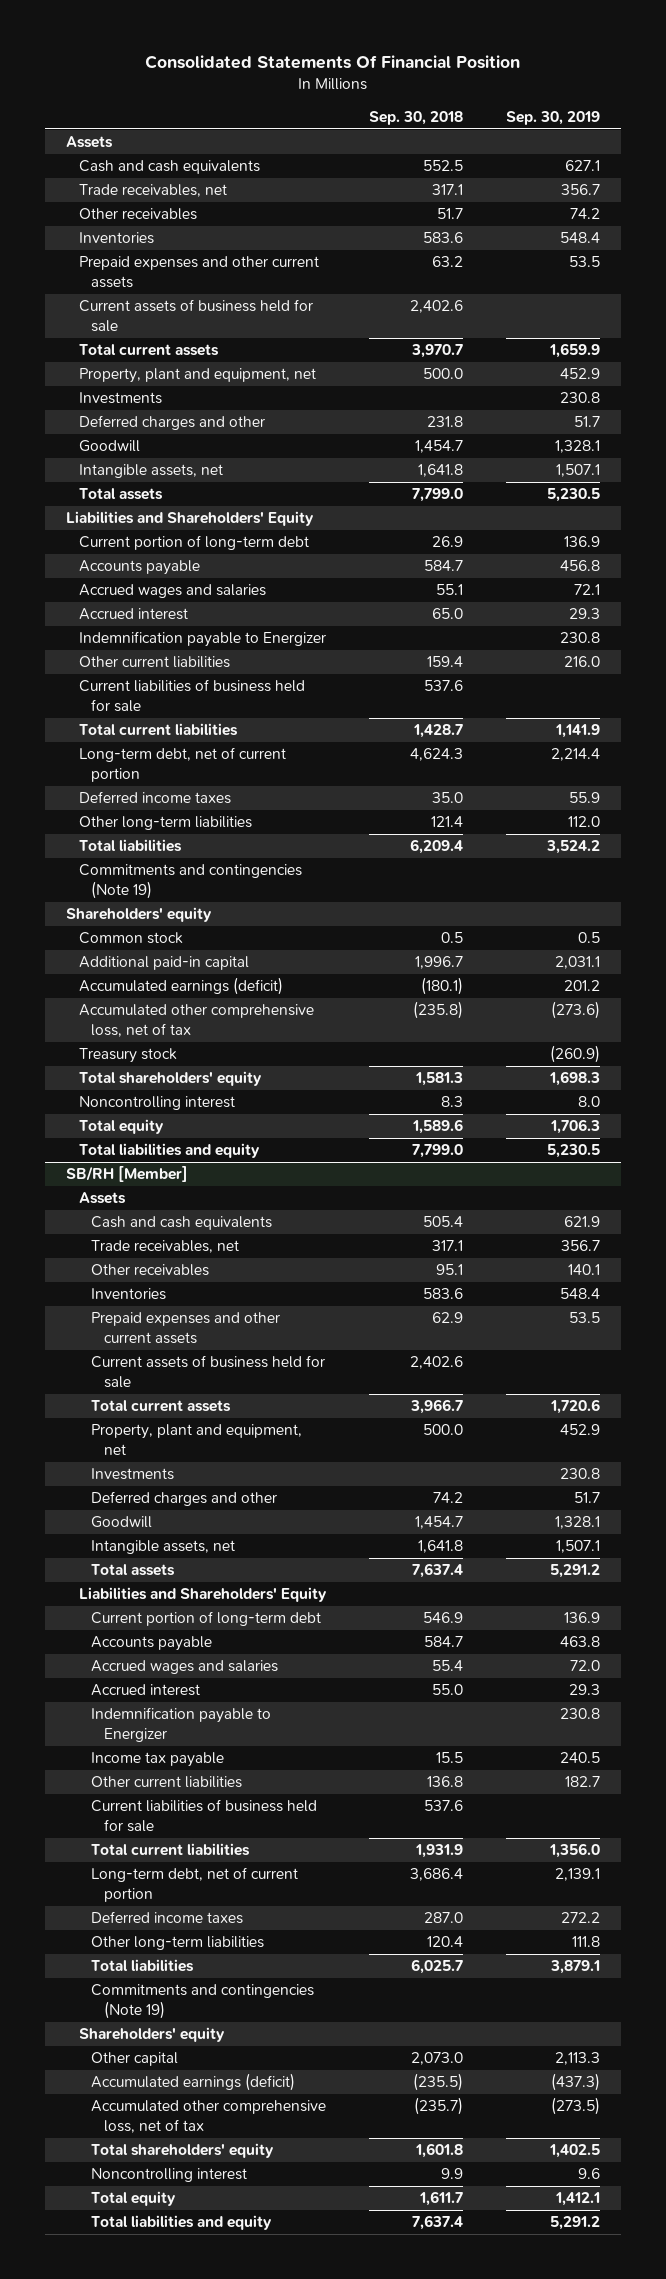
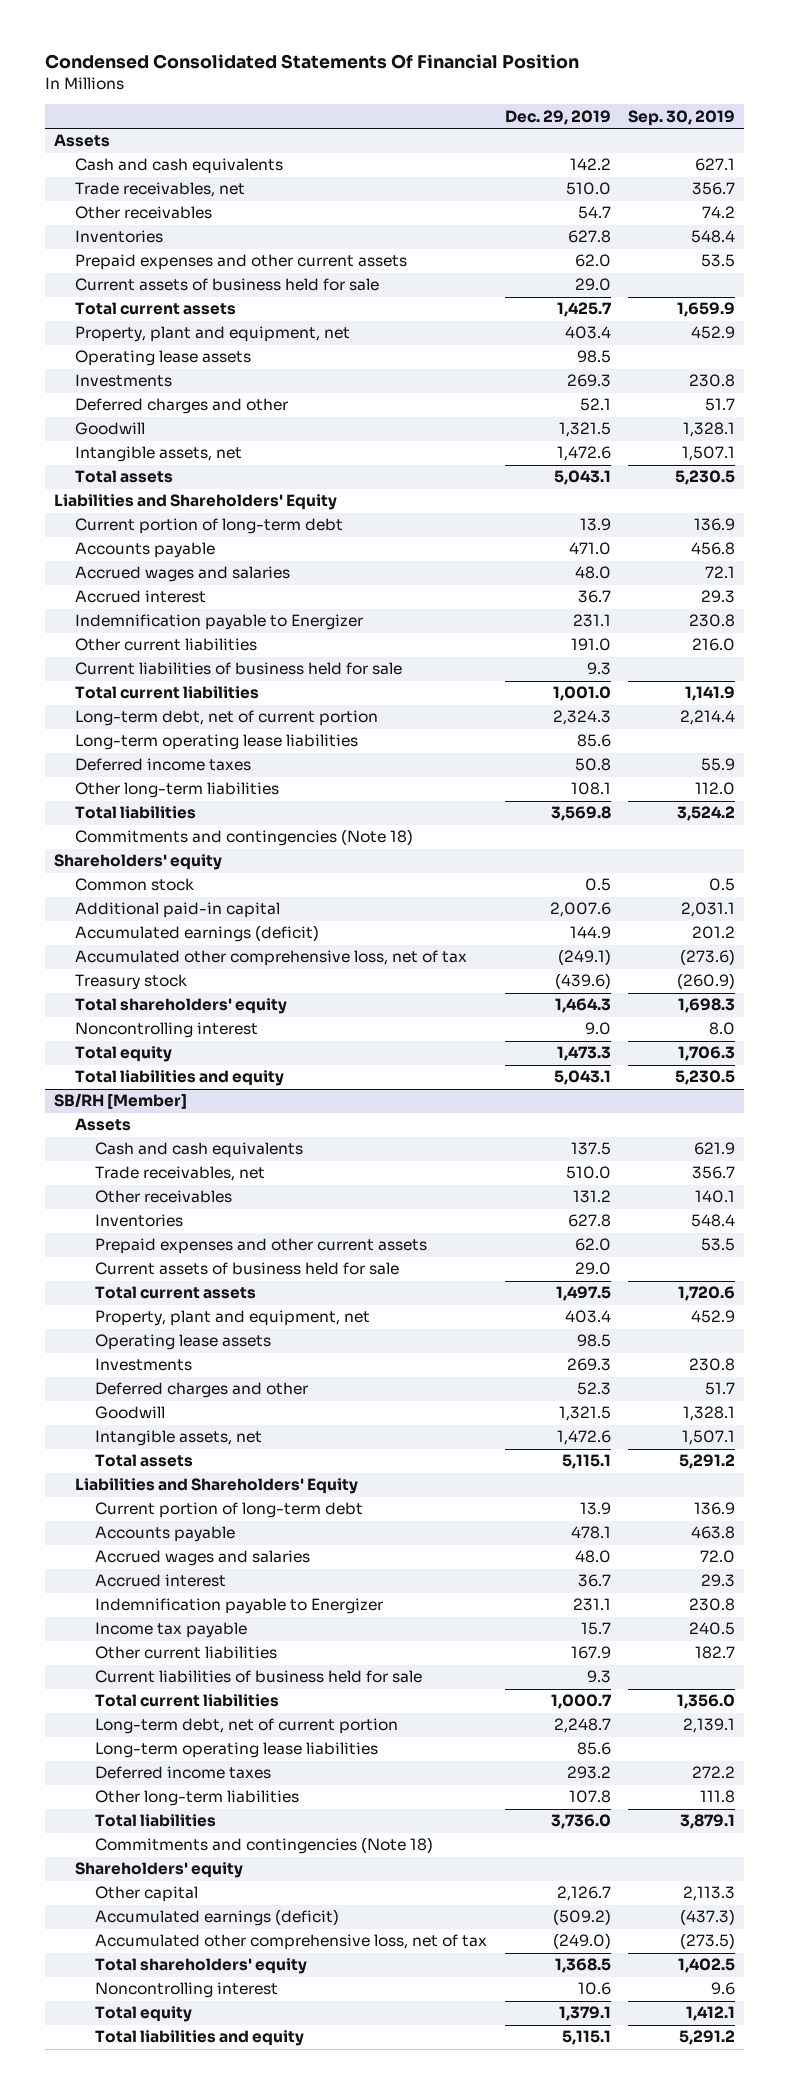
- Consolidated Statements Of Financial Position
+ Condensed Consolidated Statements Of Financial Position
- | Sep. 30, 2018 | Sep. 30, 2019
+ | Dec. 29, 2019 | Sep. 30, 2019
+ Operating lease assets | 98.5 |
+ Long-term operating lease liabilities | 85.6 |
- Commitments and contingencies (Note 19)
+ Commitments and contingencies (Note 18)
@ SB/RH [Member]
+ Operating lease assets | 98.5 |
+ Long-term operating lease liabilities | 85.6 |
- Commitments and contingencies (Note 19)
+ Commitments and contingencies (Note 18)

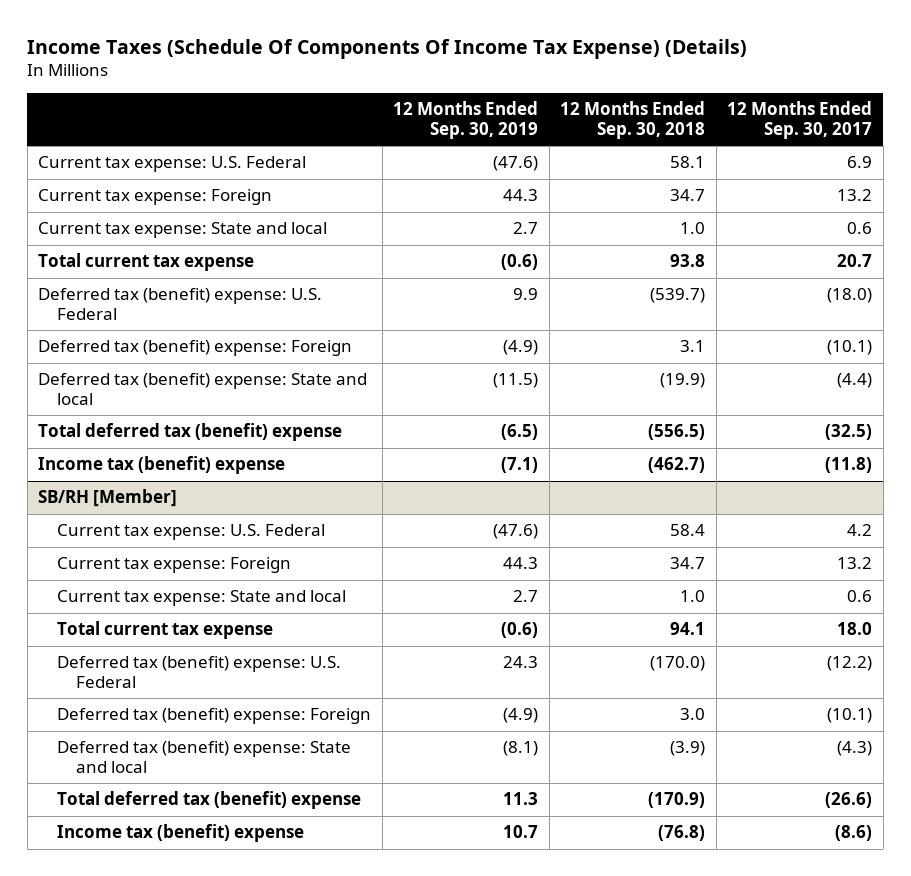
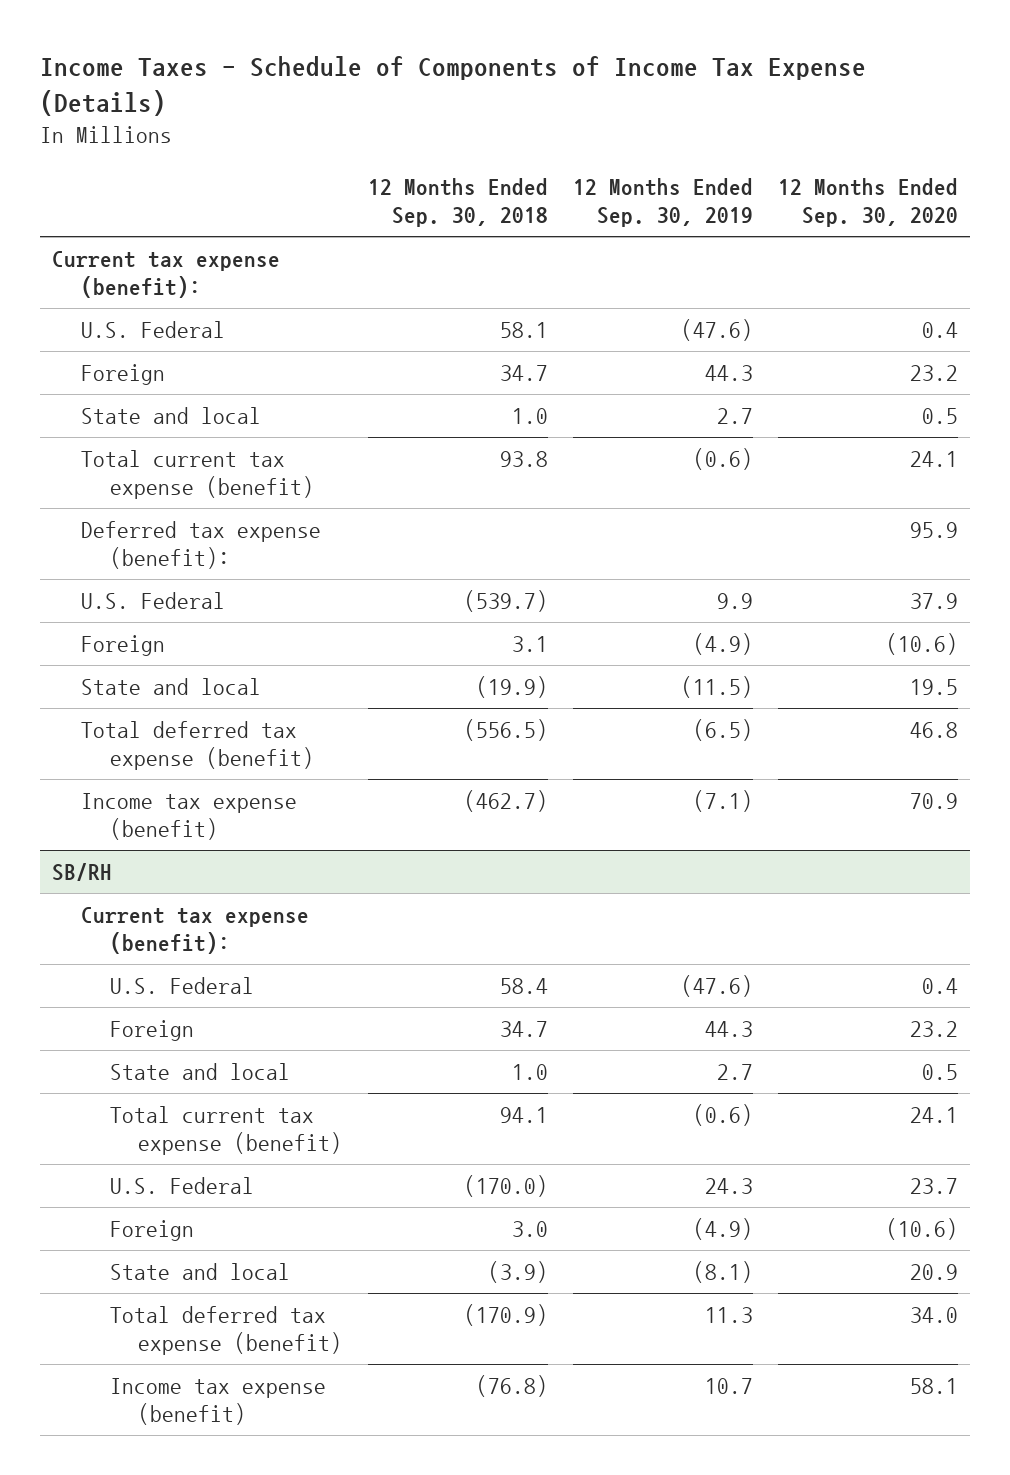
- Income Taxes (Schedule Of Components Of Income Tax Expense) (Details)
+ Income Taxes - Schedule of Components of Income Tax Expense (Details)
- | 12 Months Ended Sep. 30, 2019 | 12 Months Ended Sep. 30, 2018 | 12 Months Ended Sep. 30, 2017
+ | 12 Months Ended Sep. 30, 2018 | 12 Months Ended Sep. 30, 2019 | 12 Months Ended Sep. 30, 2020
- Current tax expense: U.S. Federal | (47.6) | 58.1 | 6.9
- Current tax expense: Foreign | 44.3 | 34.7 | 13.2
- Current tax expense: State and local | 2.7 | 1.0 | 0.6
- Total current tax expense | (0.6) | 93.8 | 20.7
- Deferred tax (benefit) expense: U.S. Federal | 9.9 | (539.7) | (18.0)
- Deferred tax (benefit) expense: Foreign | (4.9) | 3.1 | (10.1)
- Deferred tax (benefit) expense: State and local | (11.5) | (19.9) | (4.4)
- Total deferred tax (benefit) expense | (6.5) | (556.5) | (32.5)
- Income tax (benefit) expense | (7.1) | (462.7) | (11.8)
- SB/RH [Member]
- Current tax expense: U.S. Federal | (47.6) | 58.4 | 4.2
- Current tax expense: Foreign | 44.3 | 34.7 | 13.2
- Current tax expense: State and local | 2.7 | 1.0 | 0.6
- Total current tax expense | (0.6) | 94.1 | 18.0
- Deferred tax (benefit) expense: U.S. Federal | 24.3 | (170.0) | (12.2)
- Deferred tax (benefit) expense: Foreign | (4.9) | 3.0 | (10.1)
- Deferred tax (benefit) expense: State and local | (8.1) | (3.9) | (4.3)
- Total deferred tax (benefit) expense | 11.3 | (170.9) | (26.6)
- Income tax (benefit) expense | 10.7 | (76.8) | (8.6)
+ Current tax expense (benefit):
+ U.S. Federal | 58.1 | (47.6) | 0.4
+ Foreign | 34.7 | 44.3 | 23.2
+ State and local | 1.0 | 2.7 | 0.5
+ Total current tax expense (benefit) | 93.8 | (0.6) | 24.1
+ Deferred tax expense (benefit): | | | 95.9
+ U.S. Federal | (539.7) | 9.9 | 37.9
+ Foreign | 3.1 | (4.9) | (10.6)
+ State and local | (19.9) | (11.5) | 19.5
+ Total deferred tax expense (benefit) | (556.5) | (6.5) | 46.8
+ Income tax expense (benefit) | (462.7) | (7.1) | 70.9
+ SB/RH
+ Current tax expense (benefit):
+ U.S. Federal | 58.4 | (47.6) | 0.4
+ Foreign | 34.7 | 44.3 | 23.2
+ State and local | 1.0 | 2.7 | 0.5
+ Total current tax expense (benefit) | 94.1 | (0.6) | 24.1
+ U.S. Federal | (170.0) | 24.3 | 23.7
+ Foreign | 3.0 | (4.9) | (10.6)
+ State and local | (3.9) | (8.1) | 20.9
+ Total deferred tax expense (benefit) | (170.9) | 11.3 | 34.0
+ Income tax expense (benefit) | (76.8) | 10.7 | 58.1

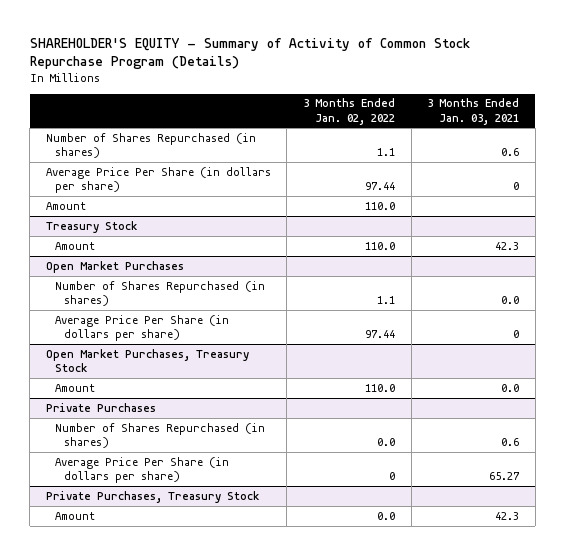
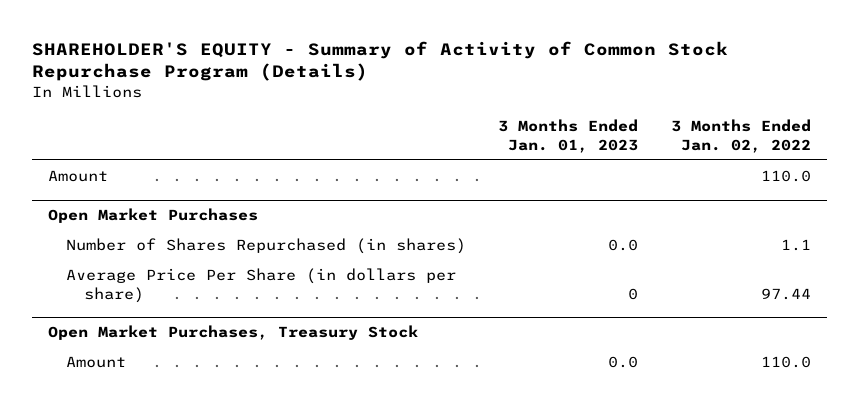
- | 3 Months Ended Jan. 02, 2022 | 3 Months Ended Jan. 03, 2021
+ | 3 Months Ended Jan. 01, 2023 | 3 Months Ended Jan. 02, 2022
- Number of Shares Repurchased (in shares) | 1.1 | 0.6
- Average Price Per Share (in dollars per share) | 97.44 | 0
- Treasury Stock
- Amount | 110.0 | 42.3
- Private Purchases
- Number of Shares Repurchased (in shares) | 0.0 | 0.6
- Average Price Per Share (in dollars per share) | 0 | 65.27
- Private Purchases, Treasury Stock
- Amount | 0.0 | 42.3

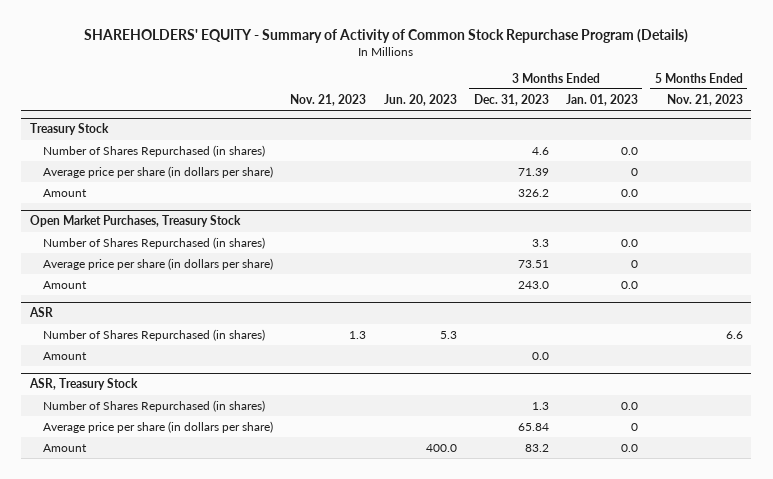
- SHAREHOLDER'S EQUITY - Summary of Activity of Common Stock Repurchase Program (Details)
+ SHAREHOLDERS' EQUITY - Summary of Activity of Common Stock Repurchase Program (Details)
- | 3 Months Ended Jan. 01, 2023 | 3 Months Ended Jan. 02, 2022
+ | Nov. 21, 2023 | Jun. 20, 2023 | 3 Months Ended Dec. 31, 2023 | 3 Months Ended Jan. 01, 2023 | 5 Months Ended Nov. 21, 2023
- Amount | | 110.0
- Open Market Purchases
+ Treasury Stock
- Average Price Per Share (in dollars per share) | 0 | 97.44
+ Average price per share (in dollars per share) | | | 71.39 | 0 |
+ Amount | | | 326.2 | 0.0 |
@ Open Market Purchases, Treasury Stock
+ Number of Shares Repurchased (in shares) | | | 3.3 | 0.0 |
+ Average price per share (in dollars per share) | | | 73.51 | 0 |
+ ASR
+ Number of Shares Repurchased (in shares) | 1.3 | 5.3 | | | 6.6
+ Amount | | | 0.0 | |
+ ASR, Treasury Stock
+ Number of Shares Repurchased (in shares) | | | 1.3 | 0.0 |
+ Average price per share (in dollars per share) | | | 65.84 | 0 |
+ Amount | | 400.0 | 83.2 | 0.0 |

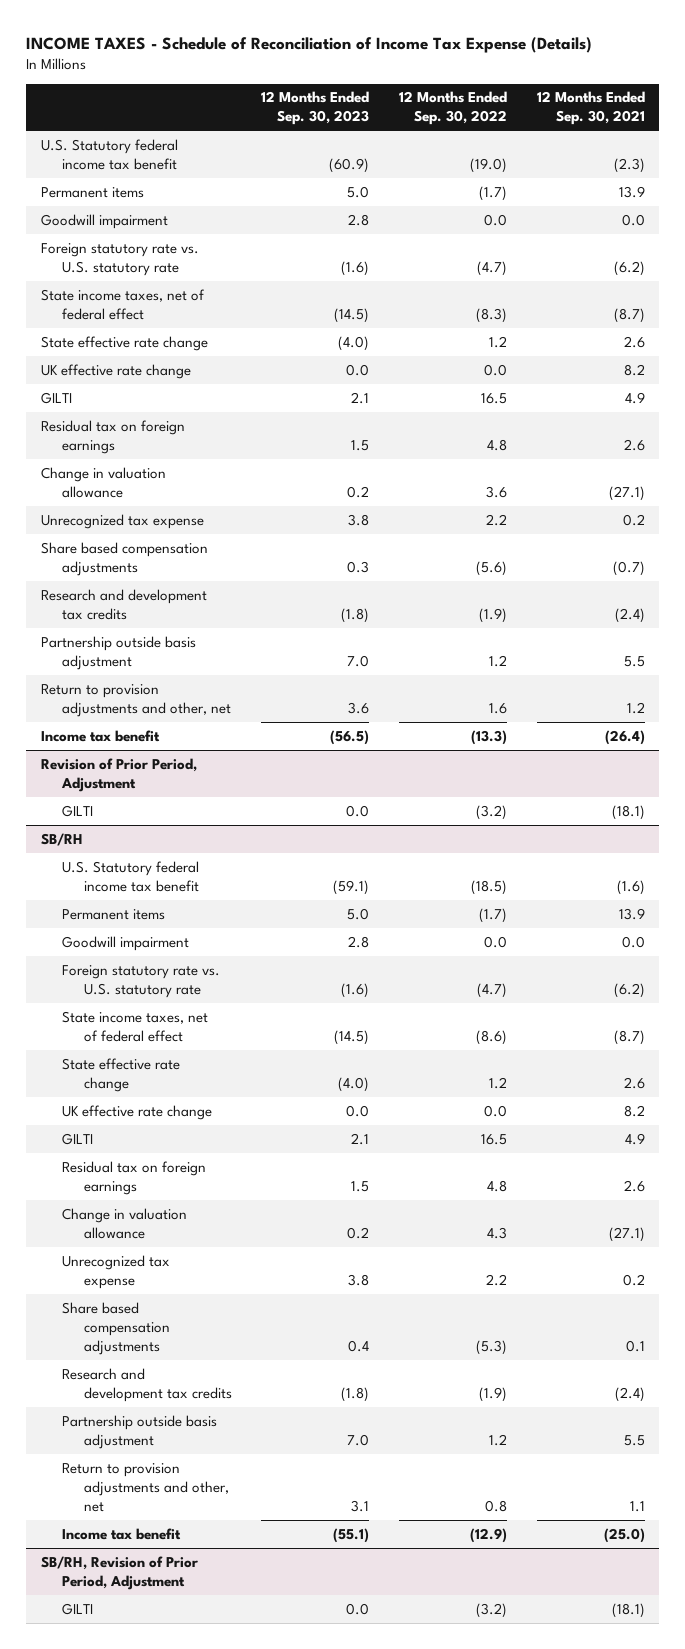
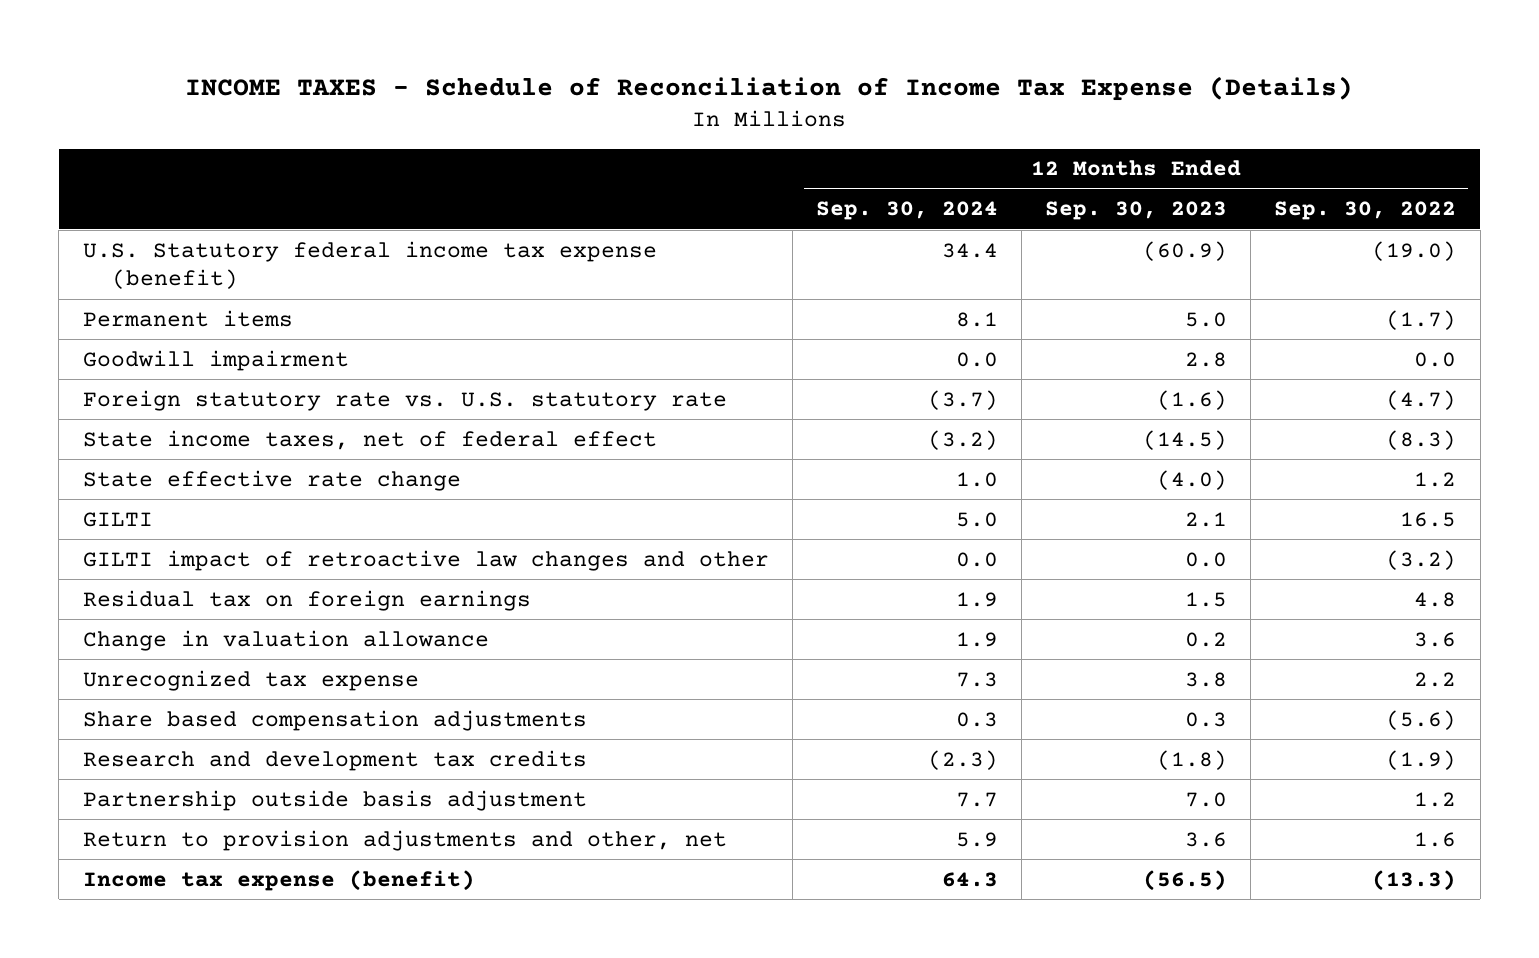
- | 12 Months Ended Sep. 30, 2023 | 12 Months Ended Sep. 30, 2022 | 12 Months Ended Sep. 30, 2021
+ | 12 Months Ended Sep. 30, 2024 | 12 Months Ended Sep. 30, 2023 | 12 Months Ended Sep. 30, 2022
- U.S. Statutory federal income tax benefit | (60.9) | (19.0) | (2.3)
+ U.S. Statutory federal income tax expense (benefit) | 34.4 | (60.9) | (19.0)
- UK effective rate change | 0.0 | 0.0 | 8.2
+ GILTI impact of retroactive law changes and other | 0.0 | 0.0 | (3.2)
- Income tax benefit | (56.5) | (13.3) | (26.4)
- Revision of Prior Period, Adjustment
- GILTI | 0.0 | (3.2) | (18.1)
- SB/RH
- U.S. Statutory federal income tax benefit | (59.1) | (18.5) | (1.6)
- Permanent items | 5.0 | (1.7) | 13.9
- Goodwill impairment | 2.8 | 0.0 | 0.0
- Foreign statutory rate vs. U.S. statutory rate | (1.6) | (4.7) | (6.2)
- State income taxes, net of federal effect | (14.5) | (8.6) | (8.7)
- State effective rate change | (4.0) | 1.2 | 2.6
- UK effective rate change | 0.0 | 0.0 | 8.2
- GILTI | 2.1 | 16.5 | 4.9
- Residual tax on foreign earnings | 1.5 | 4.8 | 2.6
- Change in valuation allowance | 0.2 | 4.3 | (27.1)
- Unrecognized tax expense | 3.8 | 2.2 | 0.2
- Share based compensation adjustments | 0.4 | (5.3) | 0.1
- Research and development tax credits | (1.8) | (1.9) | (2.4)
- Partnership outside basis adjustment | 7.0 | 1.2 | 5.5
- Return to provision adjustments and other, net | 3.1 | 0.8 | 1.1
- Income tax benefit | (55.1) | (12.9) | (25.0)
- SB/RH, Revision of Prior Period, Adjustment
- GILTI | 0.0 | (3.2) | (18.1)
+ Income tax expense (benefit) | 64.3 | (56.5) | (13.3)

